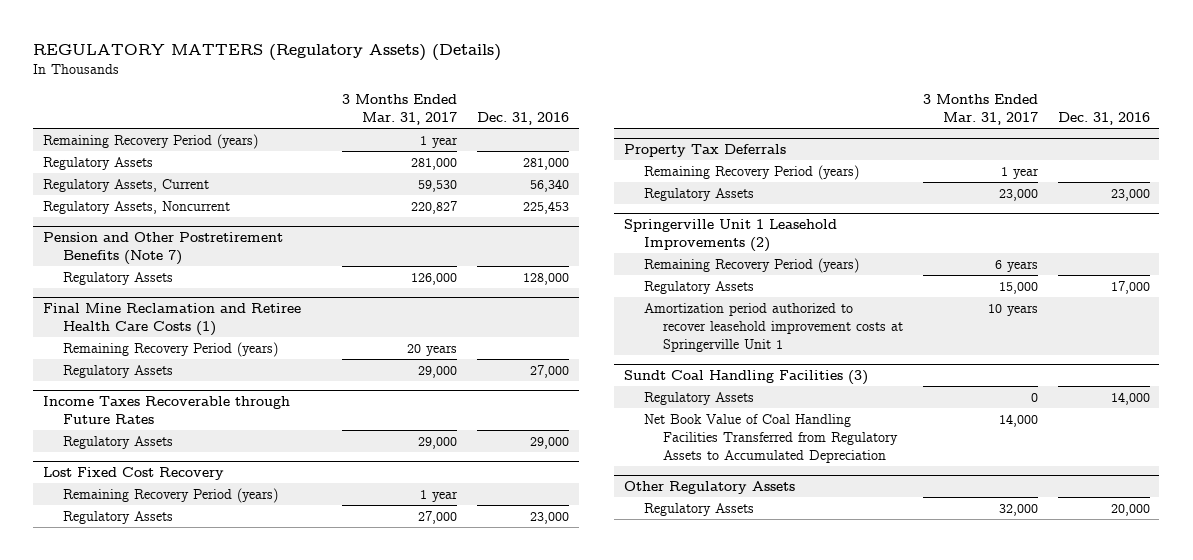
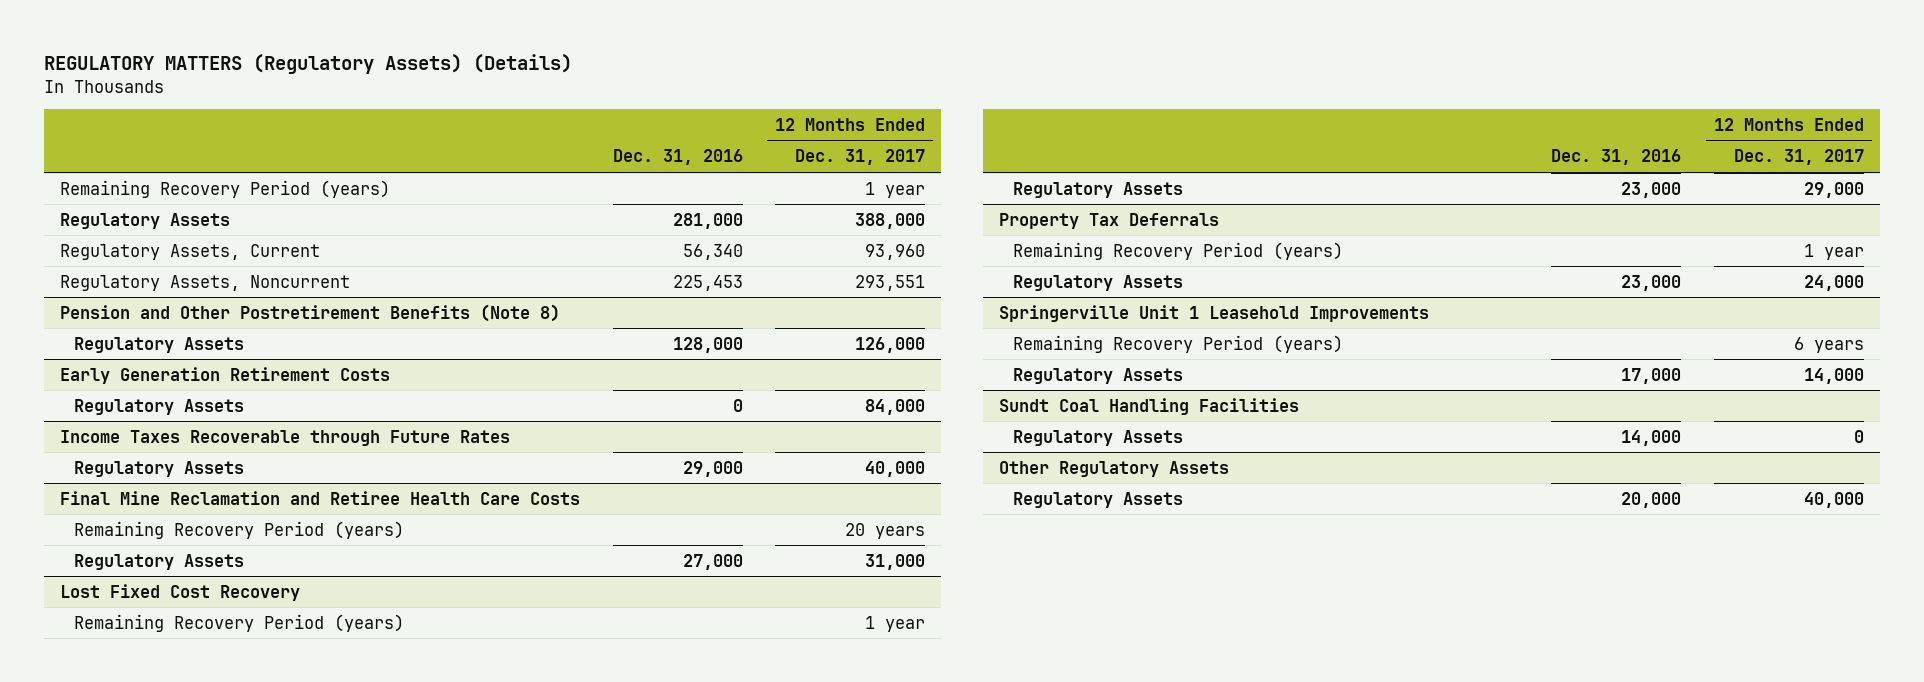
- | 3 Months Ended Mar. 31, 2017 | Dec. 31, 2016
+ | Dec. 31, 2016 | 12 Months Ended Dec. 31, 2017
- Pension and Other Postretirement Benefits (Note 7)
+ Pension and Other Postretirement Benefits (Note 8)
- Final Mine Reclamation and Retiree Health Care Costs (1)
- Remaining Recovery Period (years) | 20 years |
- Regulatory Assets | 29,000 | 27,000
+ Early Generation Retirement Costs
+ Regulatory Assets | 0 | 84,000
+ Final Mine Reclamation and Retiree Health Care Costs
+ Remaining Recovery Period (years) | | 20 years
+ Regulatory Assets | 27,000 | 31,000
- Springerville Unit 1 Leasehold Improvements (2)
+ Springerville Unit 1 Leasehold Improvements
- Amortization period authorized to recover leasehold improvement costs at Springerville Unit 1 | 10 years |
- Sundt Coal Handling Facilities (3)
+ Sundt Coal Handling Facilities
- Net Book Value of Coal Handling Facilities Transferred from Regulatory Assets to Accumulated Depreciation | 14,000 |

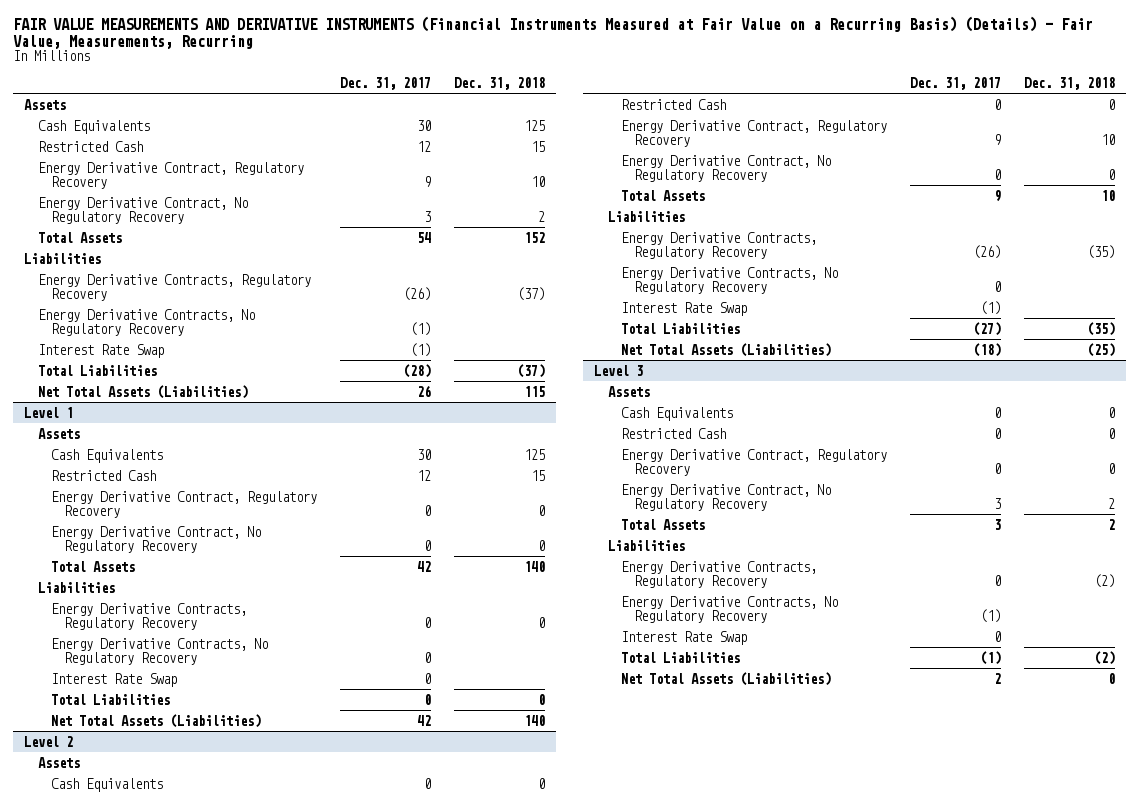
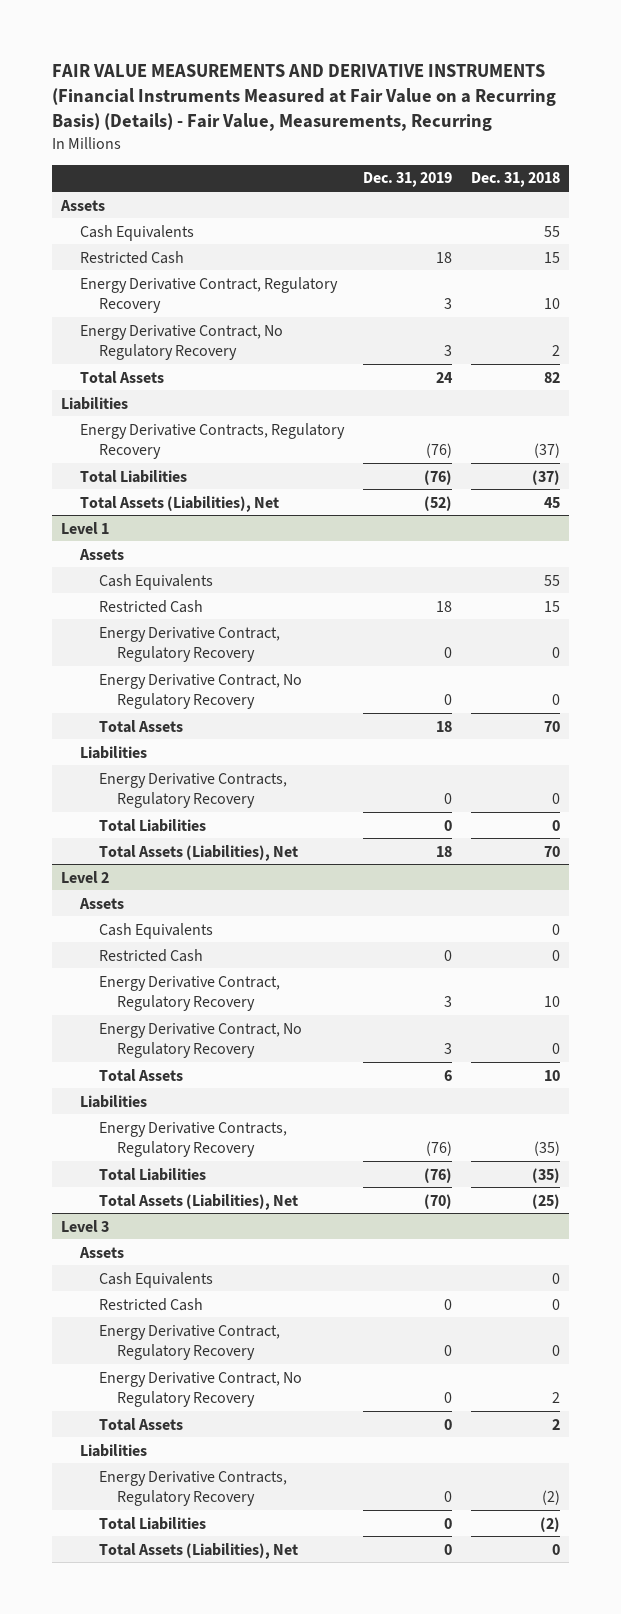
- | Dec. 31, 2017 | Dec. 31, 2018
+ | Dec. 31, 2019 | Dec. 31, 2018
- Cash Equivalents | 30 | 125
+ Cash Equivalents | | 55
- Total Assets | 54 | 152
+ Total Assets | 24 | 82
- Energy Derivative Contracts, No Regulatory Recovery | (1) |
- Interest Rate Swap | (1) |
- Net Total Assets (Liabilities) | 26 | 115
+ Total Assets (Liabilities), Net | (52) | 45
@ Level 1
- Cash Equivalents | 30 | 125
+ Cash Equivalents | | 55
- Total Assets | 42 | 140
+ Total Assets | 18 | 70
- Energy Derivative Contracts, No Regulatory Recovery | 0 |
- Interest Rate Swap | 0 |
- Net Total Assets (Liabilities) | 42 | 140
+ Total Assets (Liabilities), Net | 18 | 70
@ Level 2
- Energy Derivative Contracts, No Regulatory Recovery | 0 |
- Interest Rate Swap | (1) |
- Net Total Assets (Liabilities) | (18) | (25)
+ Total Assets (Liabilities), Net | (70) | (25)
@ Level 3
- Energy Derivative Contracts, No Regulatory Recovery | (1) |
- Interest Rate Swap | 0 |
- Net Total Assets (Liabilities) | 2 | 0
+ Total Assets (Liabilities), Net | 0 | 0

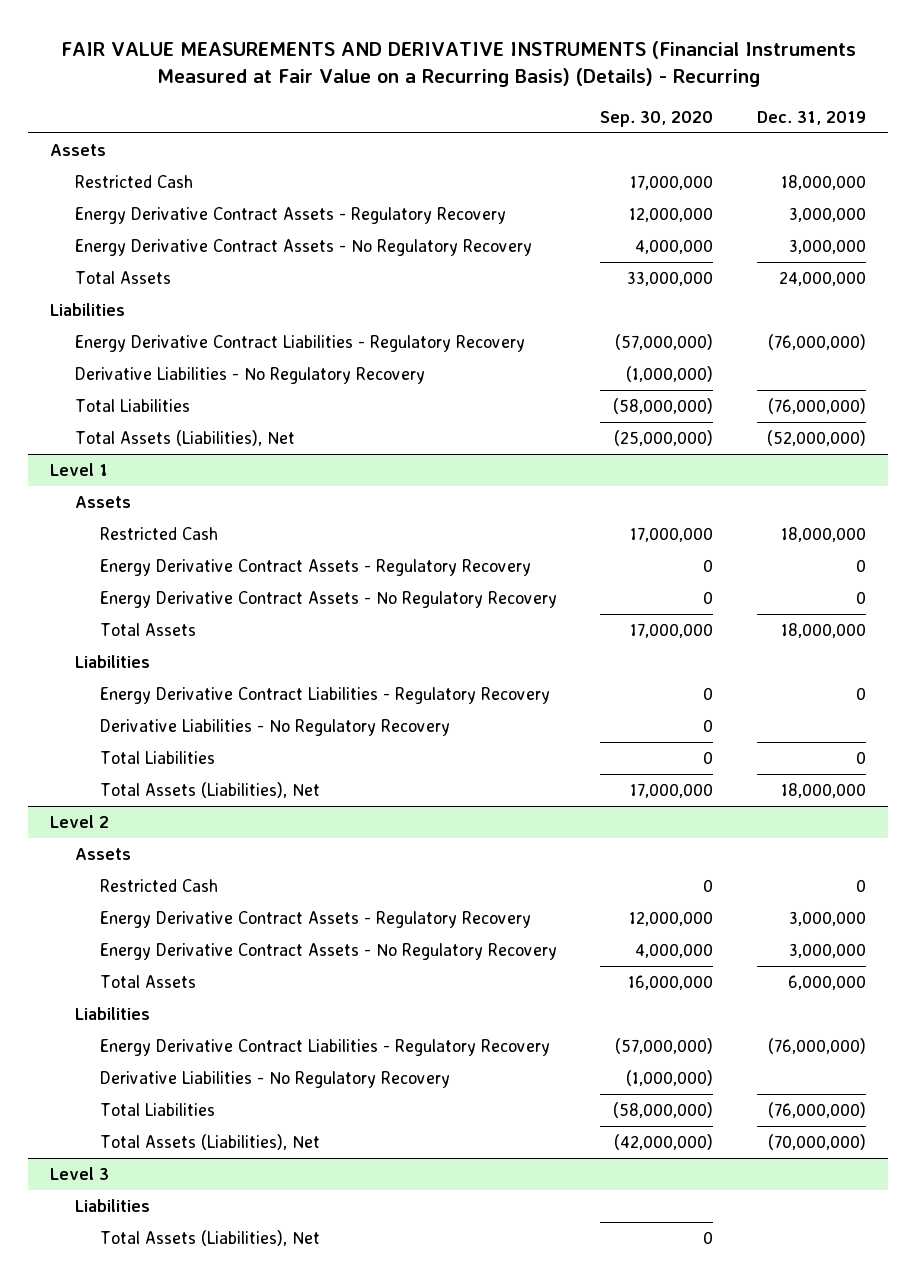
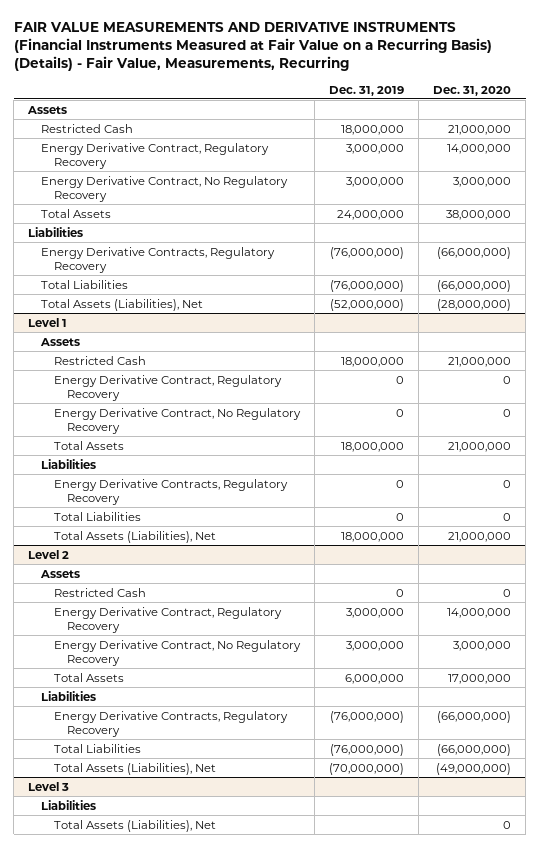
- FAIR VALUE MEASUREMENTS AND DERIVATIVE INSTRUMENTS (Financial Instruments Measured at Fair Value on a Recurring Basis) (Details) - Recurring
+ FAIR VALUE MEASUREMENTS AND DERIVATIVE INSTRUMENTS (Financial Instruments Measured at Fair Value on a Recurring Basis) (Details) - Fair Value, Measurements, Recurring
- | Sep. 30, 2020 | Dec. 31, 2019
+ | Dec. 31, 2019 | Dec. 31, 2020
- Energy Derivative Contract Assets - Regulatory Recovery | 12,000,000 | 3,000,000
- Energy Derivative Contract Assets - No Regulatory Recovery | 4,000,000 | 3,000,000
+ Energy Derivative Contract, Regulatory Recovery | 3,000,000 | 14,000,000
+ Energy Derivative Contract, No Regulatory Recovery | 3,000,000 | 3,000,000
- Energy Derivative Contract Liabilities - Regulatory Recovery | (57,000,000) | (76,000,000)
- Derivative Liabilities - No Regulatory Recovery | (1,000,000) |
+ Energy Derivative Contracts, Regulatory Recovery | (76,000,000) | (66,000,000)
@ Level 1
- Energy Derivative Contract Assets - Regulatory Recovery | 0 | 0
- Energy Derivative Contract Assets - No Regulatory Recovery | 0 | 0
+ Energy Derivative Contract, Regulatory Recovery | 0 | 0
+ Energy Derivative Contract, No Regulatory Recovery | 0 | 0
- Energy Derivative Contract Liabilities - Regulatory Recovery | 0 | 0
- Derivative Liabilities - No Regulatory Recovery | 0 |
+ Energy Derivative Contracts, Regulatory Recovery | 0 | 0
@ Level 2
- Energy Derivative Contract Assets - Regulatory Recovery | 12,000,000 | 3,000,000
- Energy Derivative Contract Assets - No Regulatory Recovery | 4,000,000 | 3,000,000
+ Energy Derivative Contract, Regulatory Recovery | 3,000,000 | 14,000,000
+ Energy Derivative Contract, No Regulatory Recovery | 3,000,000 | 3,000,000
- Energy Derivative Contract Liabilities - Regulatory Recovery | (57,000,000) | (76,000,000)
- Derivative Liabilities - No Regulatory Recovery | (1,000,000) |
+ Energy Derivative Contracts, Regulatory Recovery | (76,000,000) | (66,000,000)

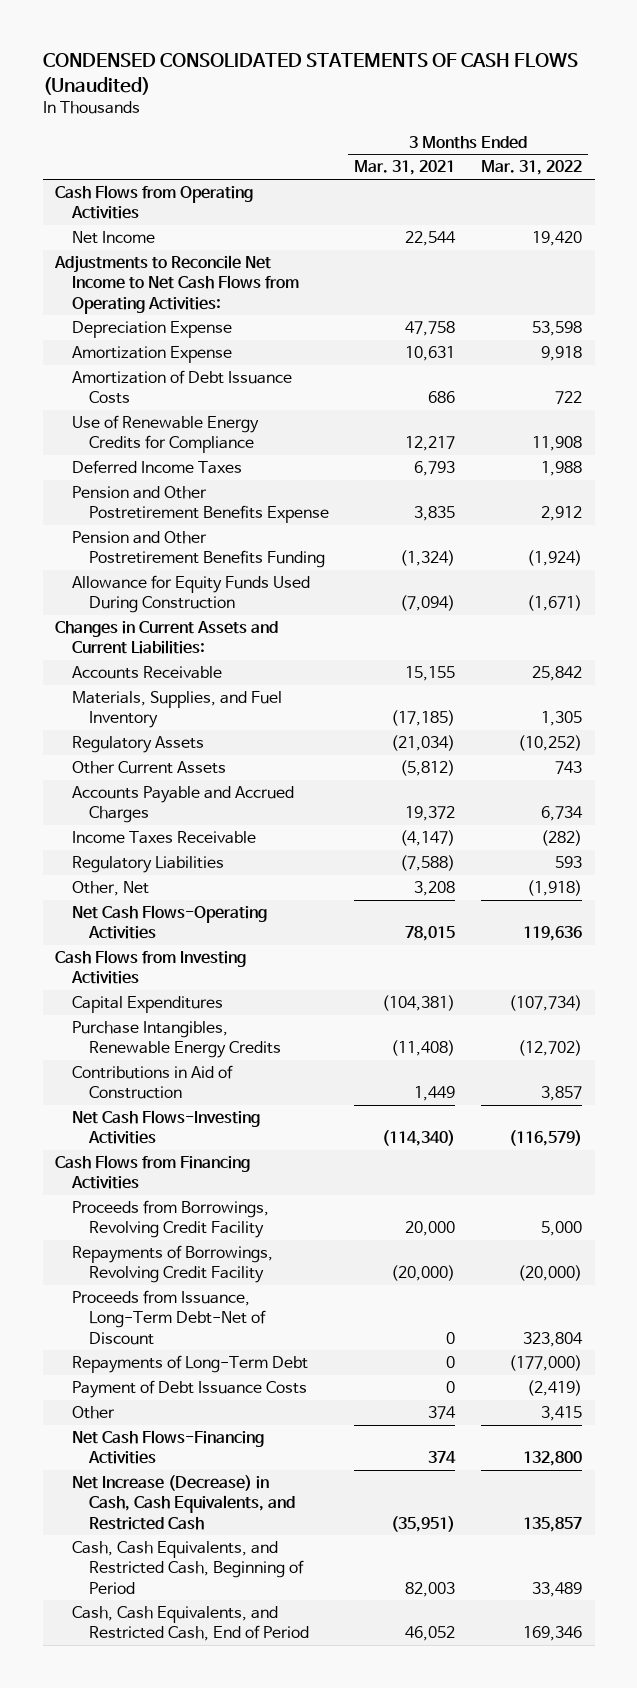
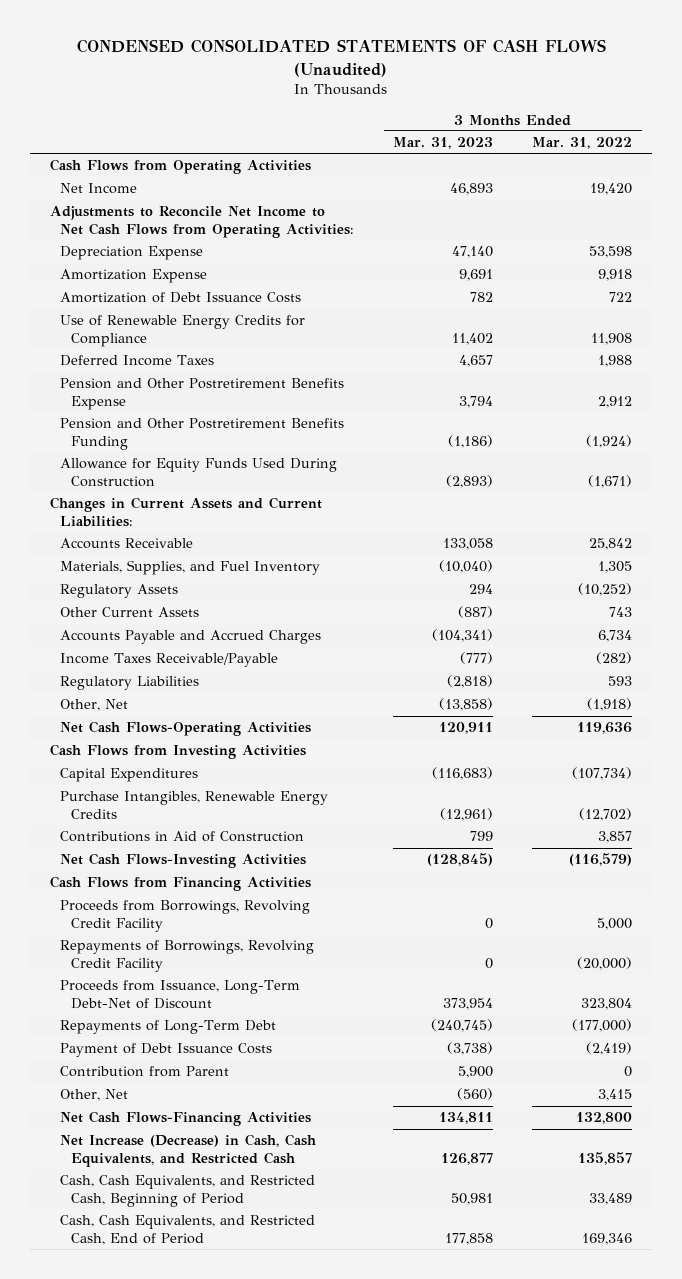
- | 3 Months Ended Mar. 31, 2021 | 3 Months Ended Mar. 31, 2022
+ | 3 Months Ended Mar. 31, 2023 | 3 Months Ended Mar. 31, 2022
- Income Taxes Receivable | (4,147) | (282)
+ Income Taxes Receivable/Payable | (777) | (282)
- Other | 374 | 3,415
+ Contribution from Parent | 5,900 | 0
+ Other, Net | (560) | 3,415

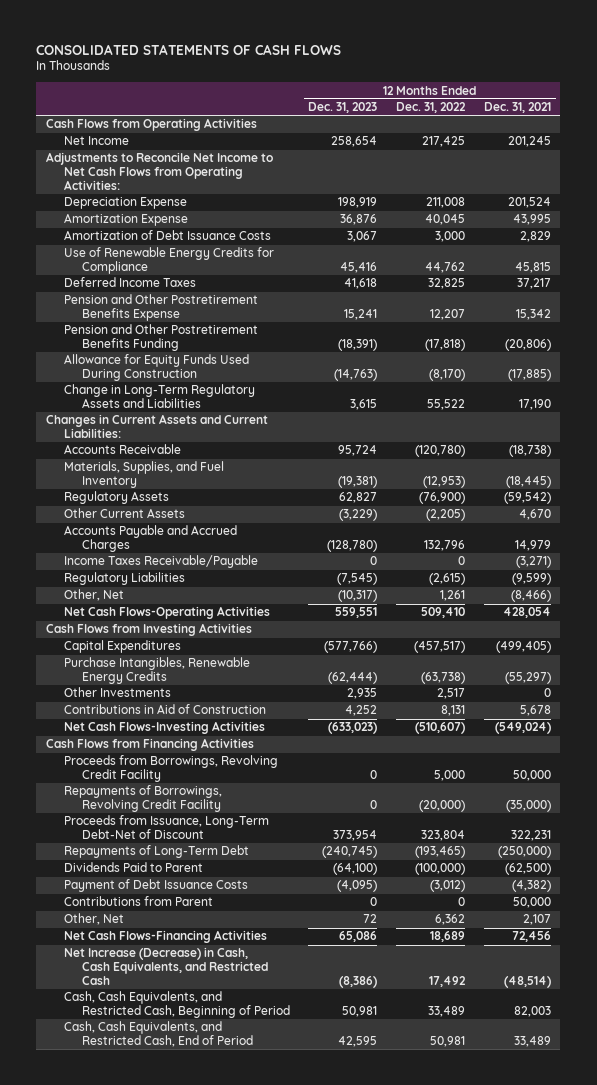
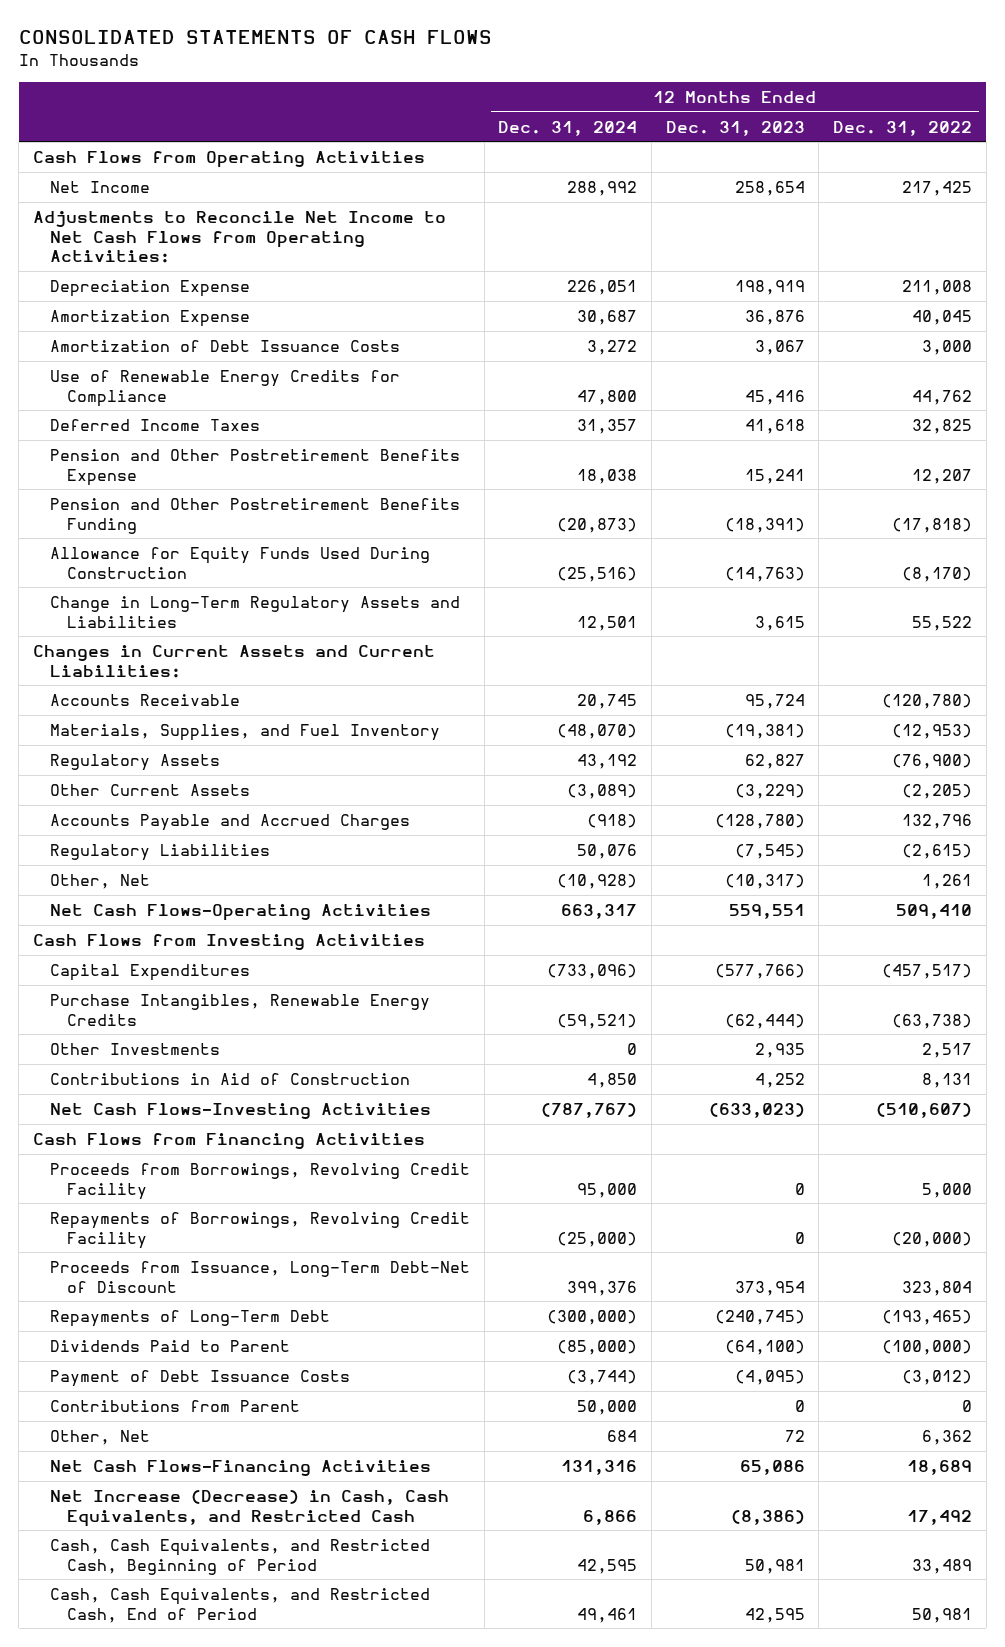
- | 12 Months Ended Dec. 31, 2023 | 12 Months Ended Dec. 31, 2022 | 12 Months Ended Dec. 31, 2021
+ | 12 Months Ended Dec. 31, 2024 | 12 Months Ended Dec. 31, 2023 | 12 Months Ended Dec. 31, 2022
- Income Taxes Receivable/Payable | 0 | 0 | (3,271)

